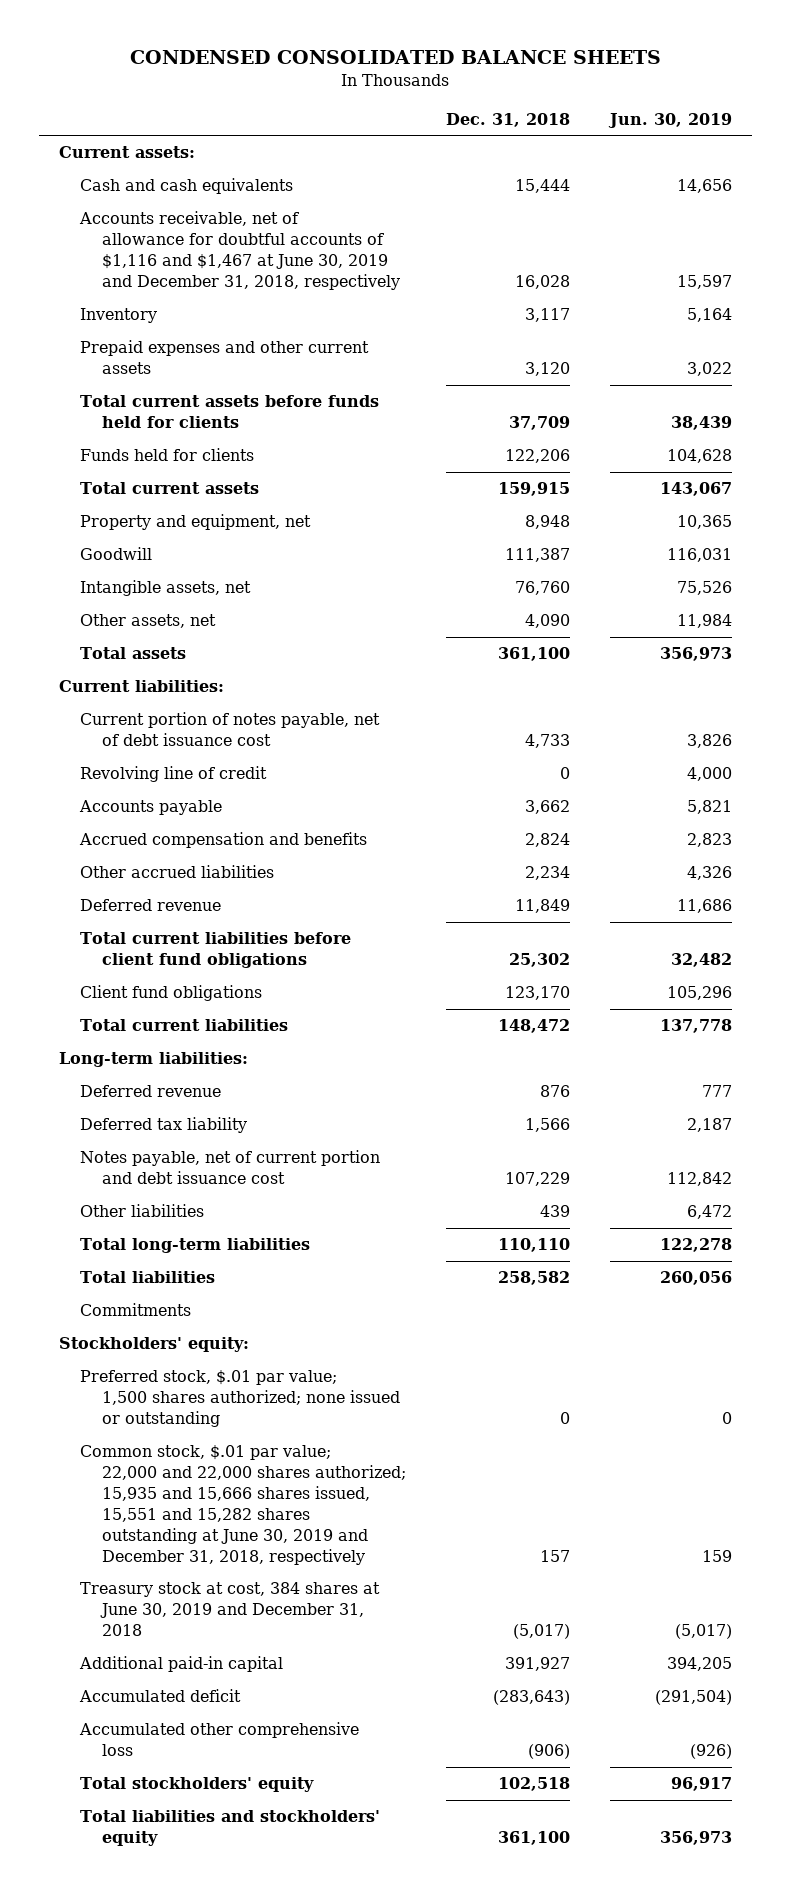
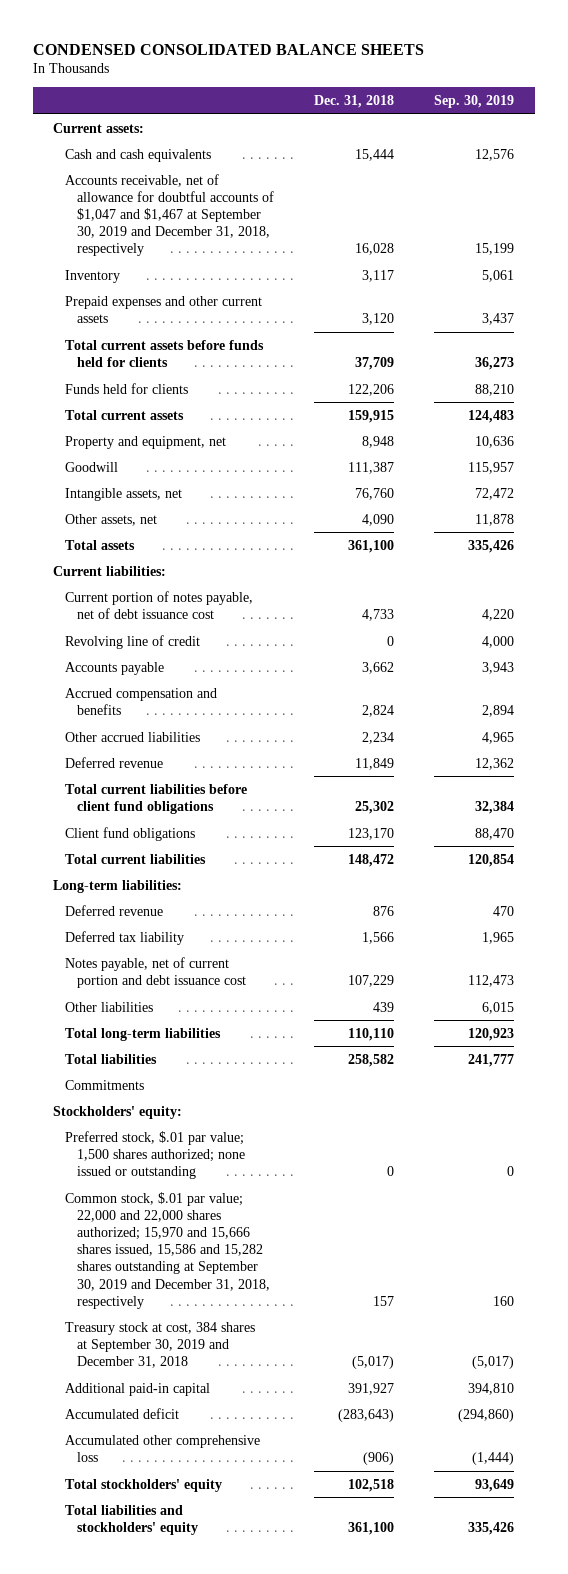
- | Dec. 31, 2018 | Jun. 30, 2019
+ | Dec. 31, 2018 | Sep. 30, 2019
- Accounts receivable, net of allowance for doubtful accounts of $1,116 and $1,467 at June 30, 2019 and December 31, 2018, respectively | 16,028 | 15,597
+ Accounts receivable, net of allowance for doubtful accounts of $1,047 and $1,467 at September 30, 2019 and December 31, 2018, respectively | 16,028 | 15,199
- Common stock, $.01 par value; 22,000 and 22,000 shares authorized; 15,935 and 15,666 shares issued, 15,551 and 15,282 shares outstanding at June 30, 2019 and December 31, 2018, respectively | 157 | 159
- Treasury stock at cost, 384 shares at June 30, 2019 and December 31, 2018 | (5,017) | (5,017)
+ Common stock, $.01 par value; 22,000 and 22,000 shares authorized; 15,970 and 15,666 shares issued, 15,586 and 15,282 shares outstanding at September 30, 2019 and December 31, 2018, respectively | 157 | 160
+ Treasury stock at cost, 384 shares at September 30, 2019 and December 31, 2018 | (5,017) | (5,017)

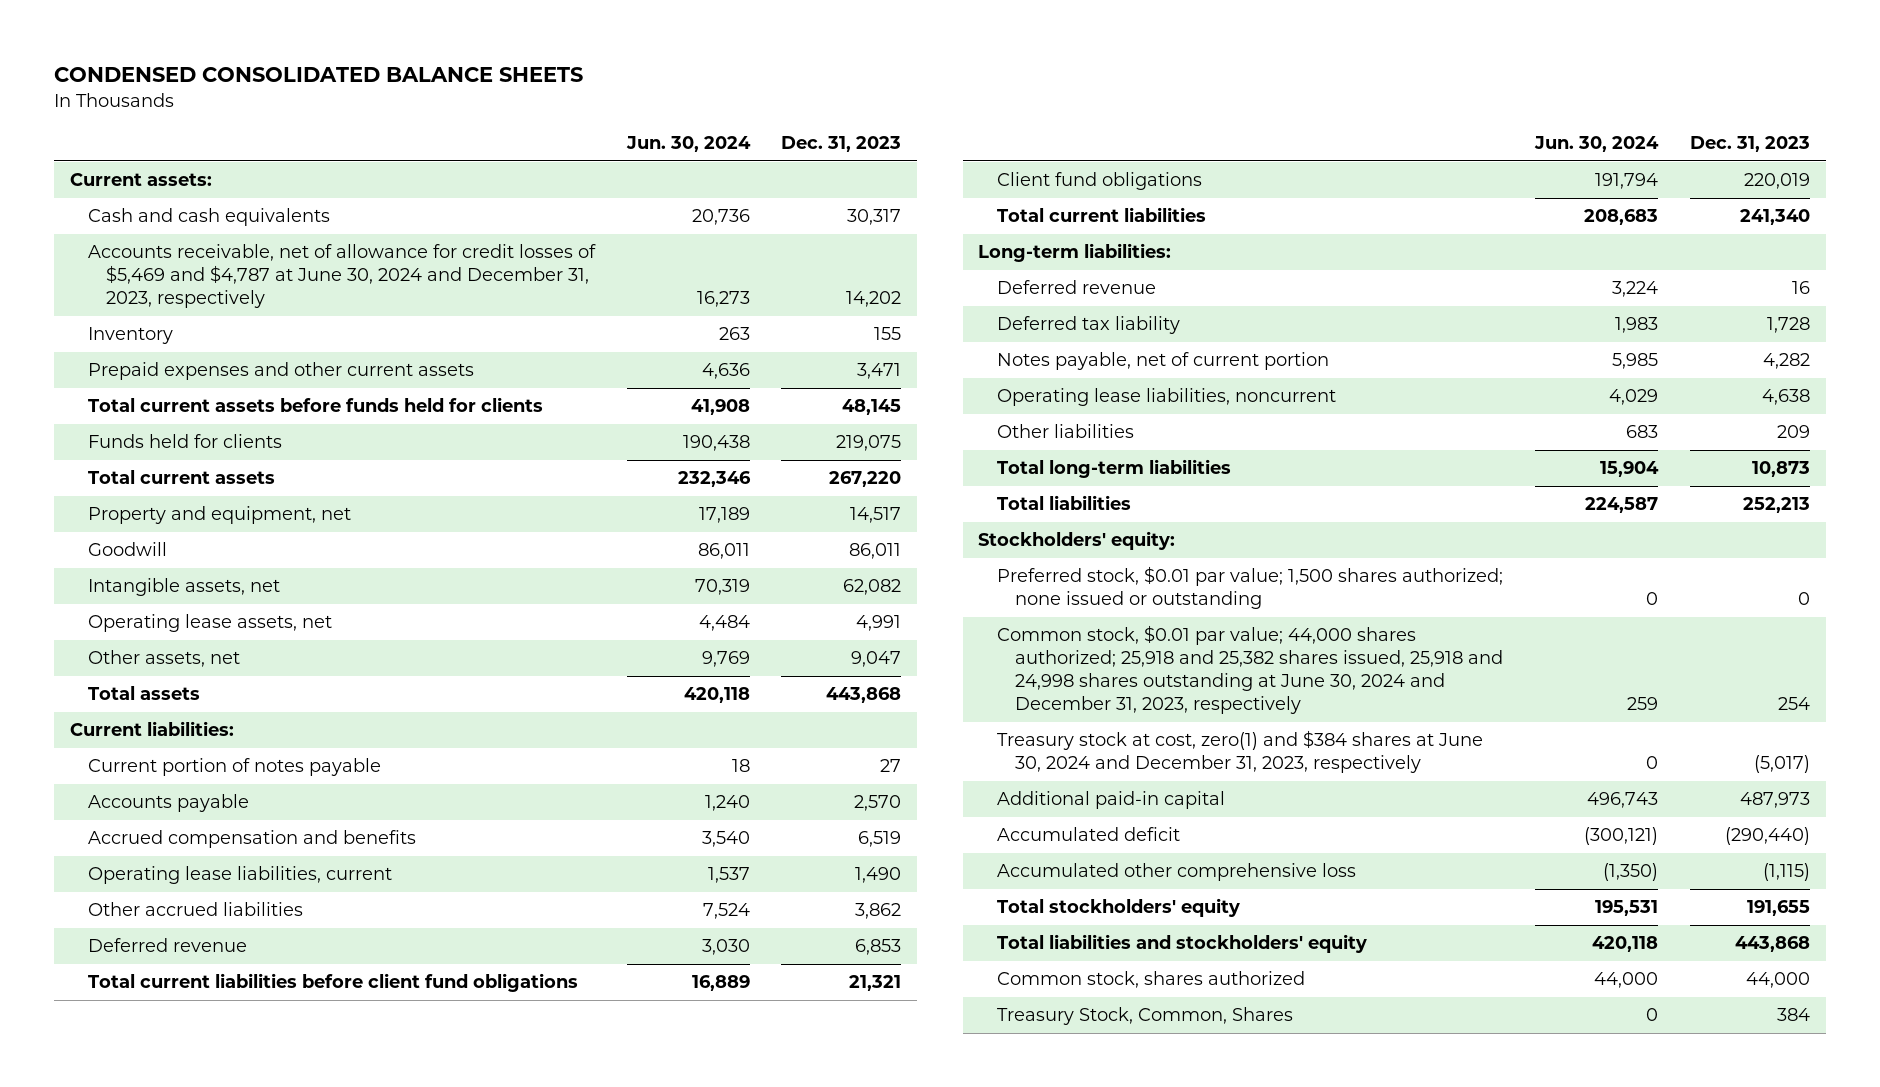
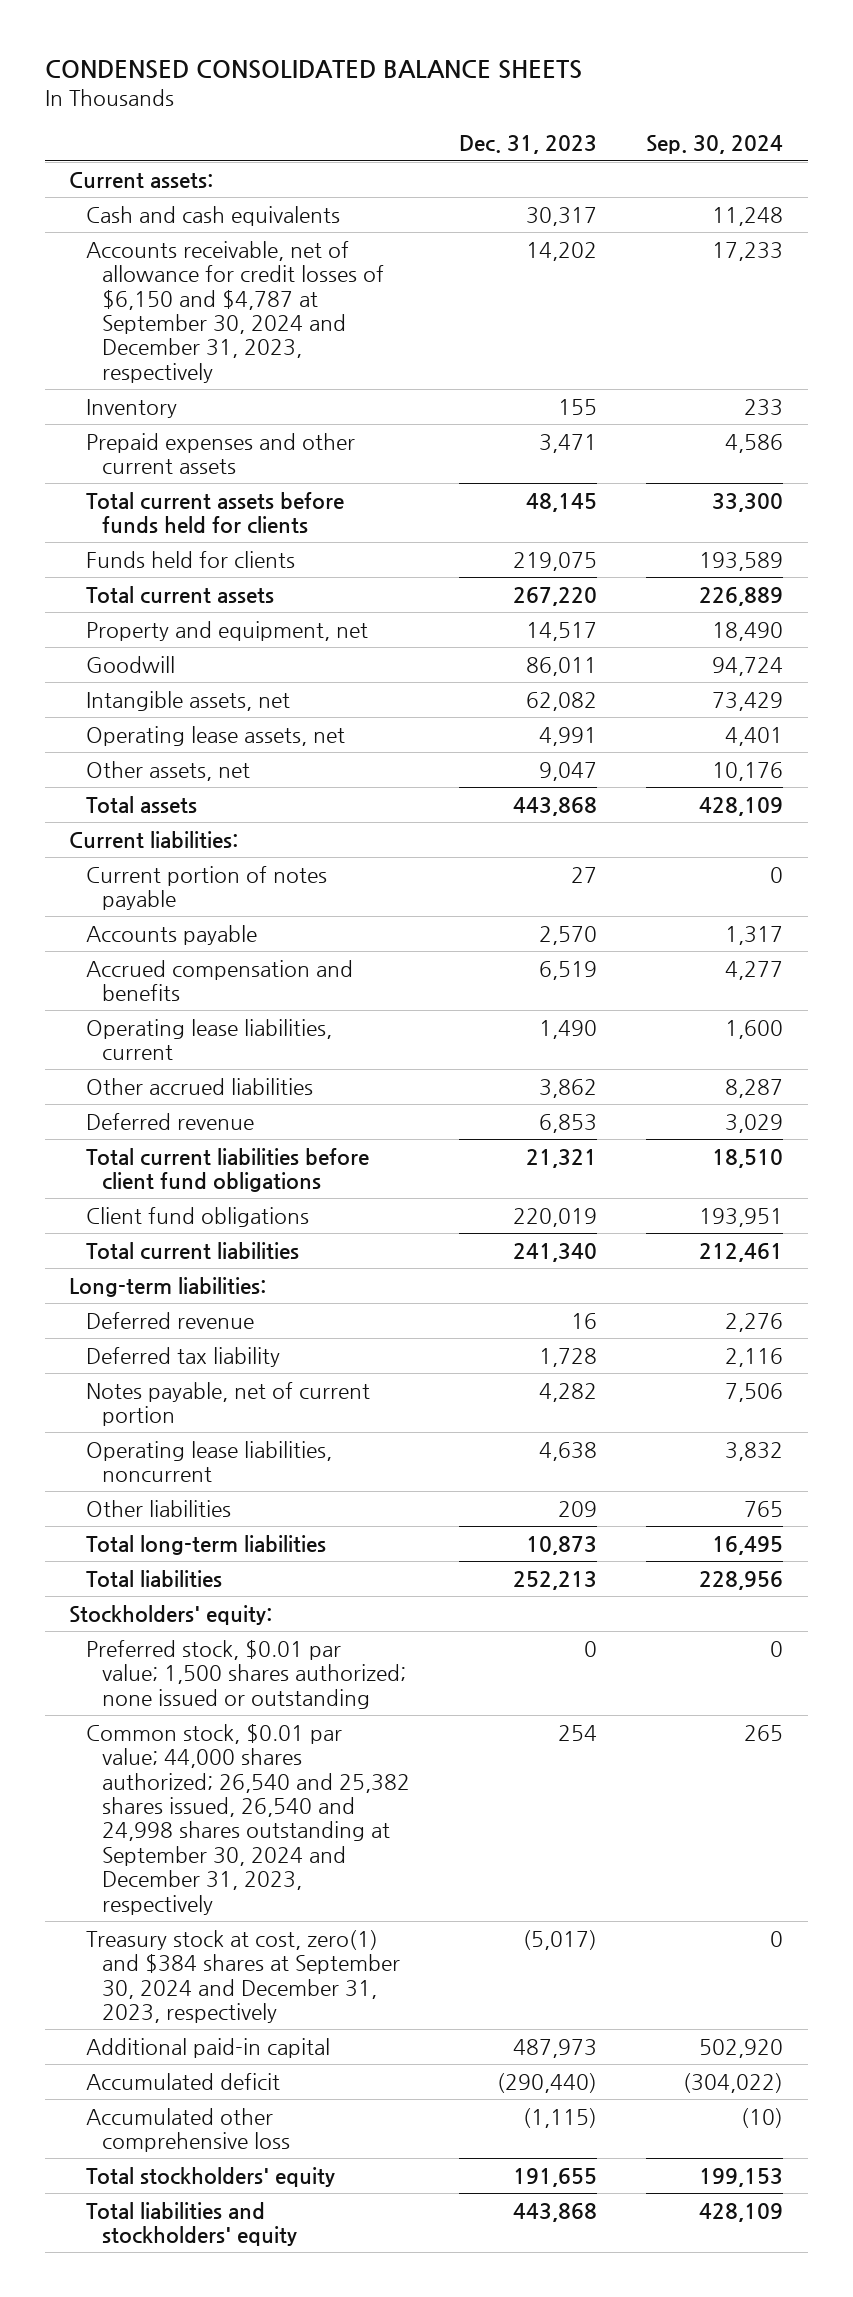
- | Jun. 30, 2024 | Dec. 31, 2023
+ | Dec. 31, 2023 | Sep. 30, 2024
- Accounts receivable, net of allowance for credit losses of $5,469 and $4,787 at June 30, 2024 and December 31, 2023, respectively | 16,273 | 14,202
+ Accounts receivable, net of allowance for credit losses of $6,150 and $4,787 at September 30, 2024 and December 31, 2023, respectively | 14,202 | 17,233
- Common stock, $0.01 par value; 44,000 shares authorized; 25,918 and 25,382 shares issued, 25,918 and 24,998 shares outstanding at June 30, 2024 and December 31, 2023, respectively | 259 | 254
- Treasury stock at cost, zero(1) and $384 shares at June 30, 2024 and December 31, 2023, respectively | 0 | (5,017)
+ Common stock, $0.01 par value; 44,000 shares authorized; 26,540 and 25,382 shares issued, 26,540 and 24,998 shares outstanding at September 30, 2024 and December 31, 2023, respectively | 254 | 265
+ Treasury stock at cost, zero(1) and $384 shares at September 30, 2024 and December 31, 2023, respectively | (5,017) | 0
- Common stock, shares authorized | 44,000 | 44,000
- Treasury Stock, Common, Shares | 0 | 384

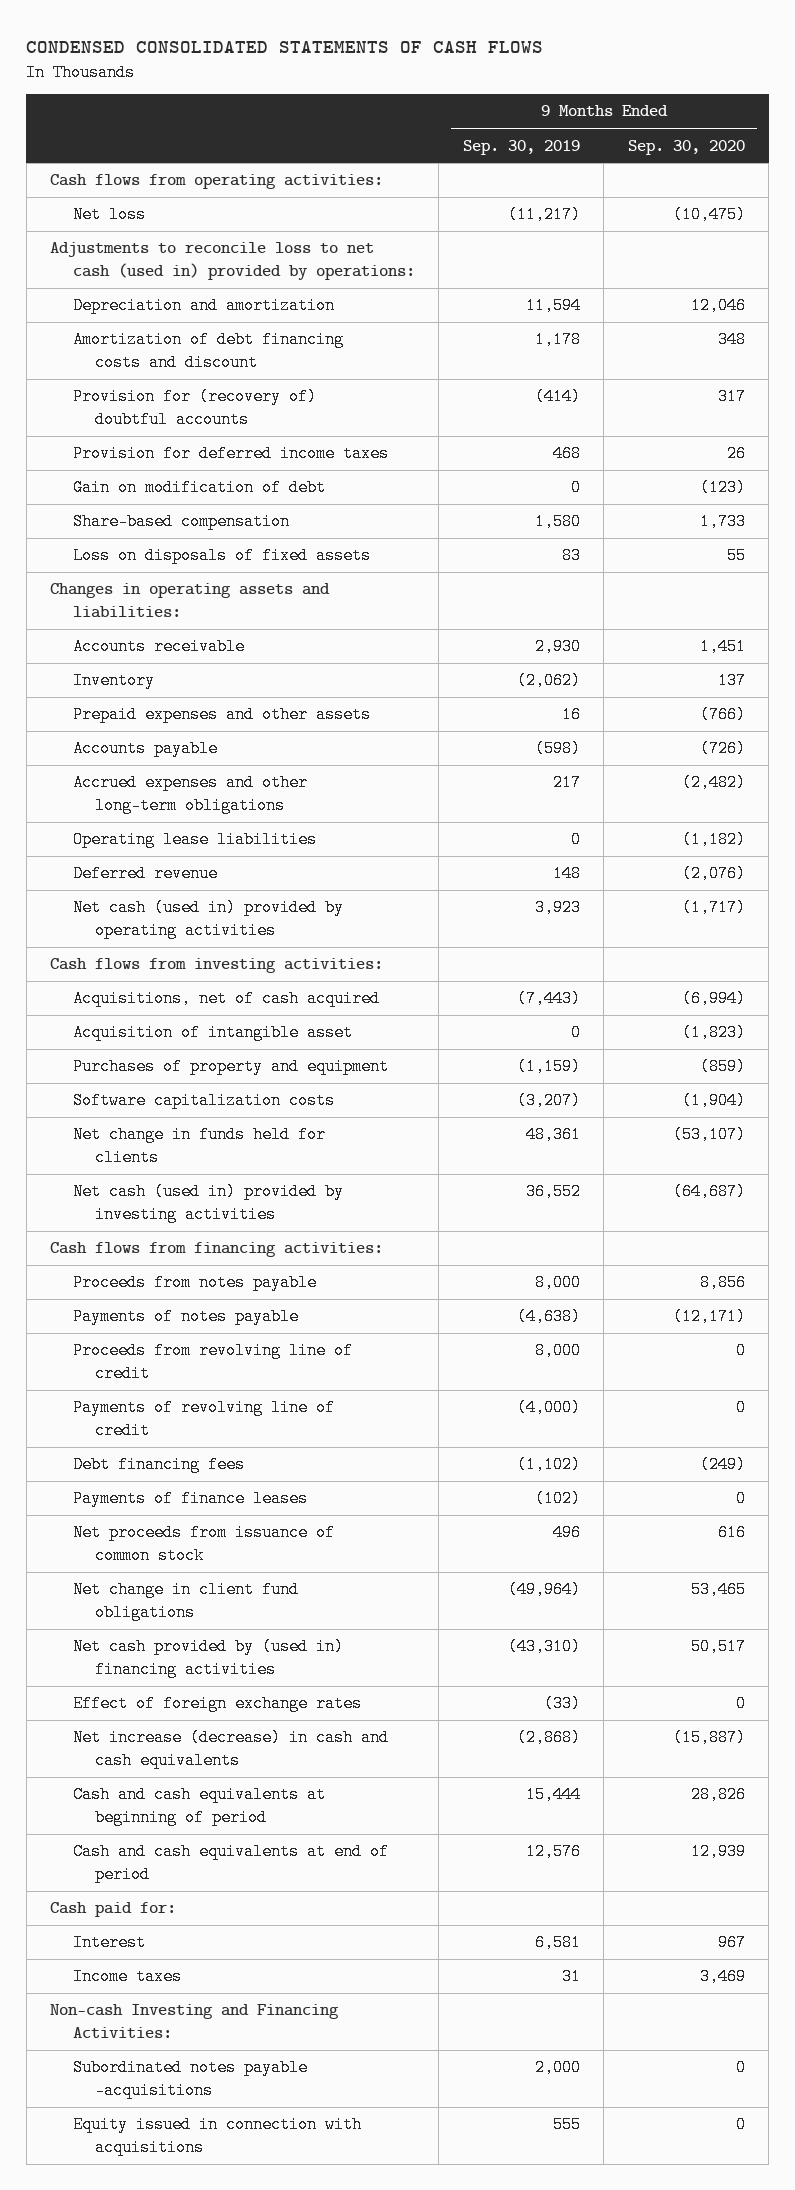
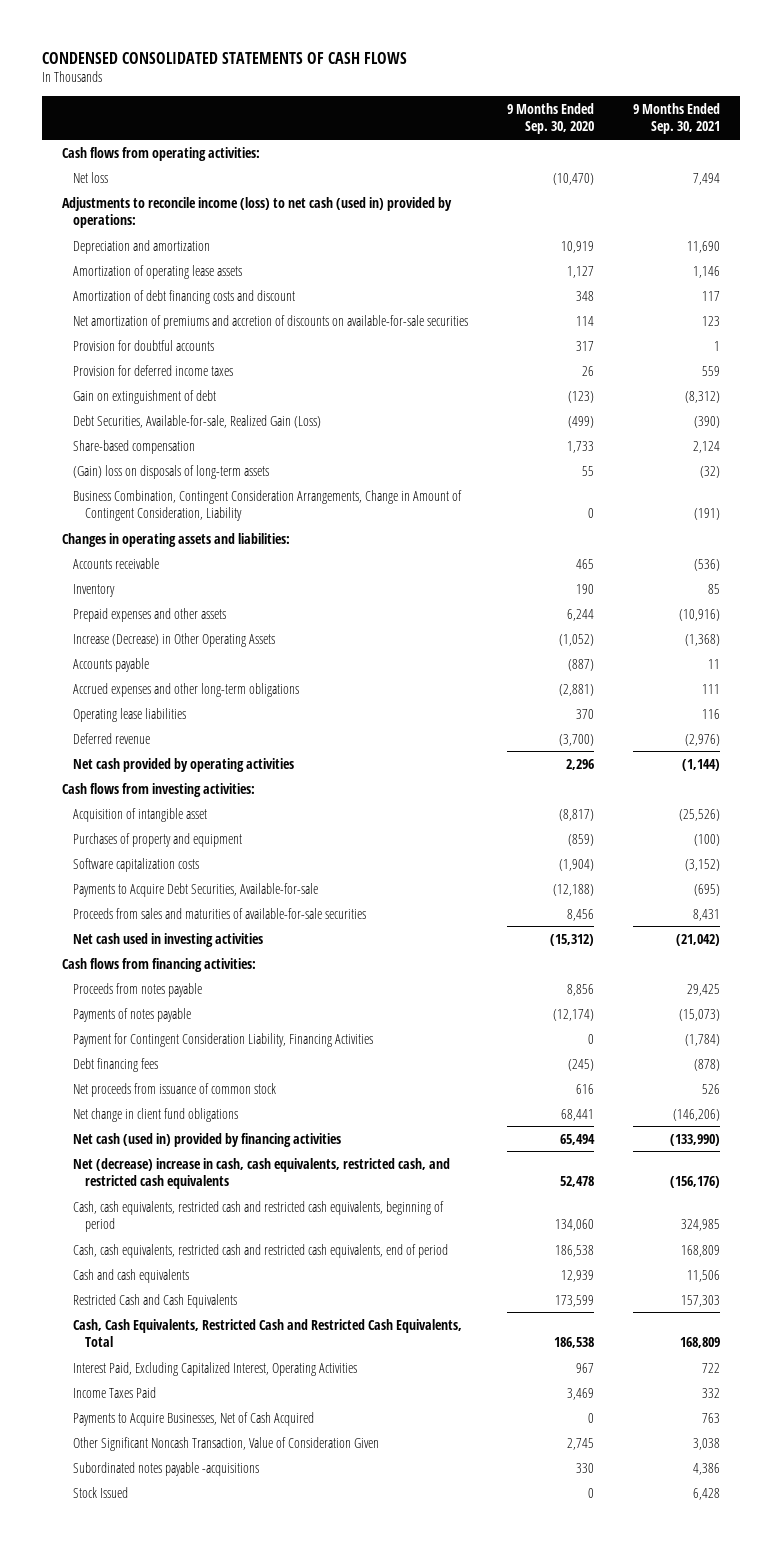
- | 9 Months Ended Sep. 30, 2019 | 9 Months Ended Sep. 30, 2020
+ | 9 Months Ended Sep. 30, 2020 | 9 Months Ended Sep. 30, 2021
- Net loss | (11,217) | (10,475)
- Adjustments to reconcile loss to net cash (used in) provided by operations:
- Depreciation and amortization | 11,594 | 12,046
+ Net loss | (10,470) | 7,494
+ Adjustments to reconcile income (loss) to net cash (used in) provided by operations:
+ Depreciation and amortization | 10,919 | 11,690
+ Amortization of operating lease assets | 1,127 | 1,146
- Provision for (recovery of) doubtful accounts | (414) | 317
+ Net amortization of premiums and accretion of discounts on available-for-sale securities | 114 | 123
+ Provision for doubtful accounts | 317 | 1
- Gain on modification of debt | 0 | (123)
+ Gain on extinguishment of debt | (123) | (8,312)
+ Debt Securities, Available-for-sale, Realized Gain (Loss) | (499) | (390)
- Loss on disposals of fixed assets | 83 | 55
+ (Gain) loss on disposals of long-term assets | 55 | (32)
+ Business Combination, Contingent Consideration Arrangements, Change in Amount of Contingent Consideration, Liability | 0 | (191)
- Accounts receivable | 2,930 | 1,451
- Inventory | (2,062) | 137
- Prepaid expenses and other assets | 16 | (766)
- Accounts payable | (598) | (726)
- Accrued expenses and other long-term obligations | 217 | (2,482)
- Operating lease liabilities | 0 | (1,182)
- Deferred revenue | 148 | (2,076)
- Net cash (used in) provided by operating activities | 3,923 | (1,717)
+ Accounts receivable | 465 | (536)
+ Inventory | 190 | 85
+ Prepaid expenses and other assets | 6,244 | (10,916)
+ Increase (Decrease) in Other Operating Assets | (1,052) | (1,368)
+ Accounts payable | (887) | 11
+ Accrued expenses and other long-term obligations | (2,881) | 111
+ Operating lease liabilities | 370 | 116
+ Deferred revenue | (3,700) | (2,976)
+ Net cash provided by operating activities | 2,296 | (1,144)
- Acquisitions, net of cash acquired | (7,443) | (6,994)
- Acquisition of intangible asset | 0 | (1,823)
+ Acquisition of intangible asset | (8,817) | (25,526)
- Net change in funds held for clients | 48,361 | (53,107)
- Net cash (used in) provided by investing activities | 36,552 | (64,687)
+ Payments to Acquire Debt Securities, Available-for-sale | (12,188) | (695)
+ Proceeds from sales and maturities of available-for-sale securities | 8,456 | 8,431
+ Net cash used in investing activities | (15,312) | (21,042)
- Payments of notes payable | (4,638) | (12,171)
- Proceeds from revolving line of credit | 8,000 | 0
- Payments of revolving line of credit | (4,000) | 0
- Debt financing fees | (1,102) | (249)
- Payments of finance leases | (102) | 0
+ Payments of notes payable | (12,174) | (15,073)
+ Payment for Contingent Consideration Liability, Financing Activities | 0 | (1,784)
+ Debt financing fees | (245) | (878)
- Net change in client fund obligations | (49,964) | 53,465
- Net cash provided by (used in) financing activities | (43,310) | 50,517
- Effect of foreign exchange rates | (33) | 0
- Net increase (decrease) in cash and cash equivalents | (2,868) | (15,887)
- Cash and cash equivalents at beginning of period | 15,444 | 28,826
- Cash and cash equivalents at end of period | 12,576 | 12,939
- Cash paid for:
- Interest | 6,581 | 967
- Income taxes | 31 | 3,469
- Non-cash Investing and Financing Activities:
- Subordinated notes payable -acquisitions | 2,000 | 0
- Equity issued in connection with acquisitions | 555 | 0
+ Net change in client fund obligations | 68,441 | (146,206)
+ Net cash (used in) provided by financing activities | 65,494 | (133,990)
+ Net (decrease) increase in cash, cash equivalents, restricted cash, and restricted cash equivalents | 52,478 | (156,176)
+ Cash, cash equivalents, restricted cash and restricted cash equivalents, beginning of period | 134,060 | 324,985
+ Cash, cash equivalents, restricted cash and restricted cash equivalents, end of period | 186,538 | 168,809
+ Cash and cash equivalents | 12,939 | 11,506
+ Restricted Cash and Cash Equivalents | 173,599 | 157,303
+ Cash, Cash Equivalents, Restricted Cash and Restricted Cash Equivalents, Total | 186,538 | 168,809
+ Interest Paid, Excluding Capitalized Interest, Operating Activities | 967 | 722
+ Income Taxes Paid | 3,469 | 332
+ Payments to Acquire Businesses, Net of Cash Acquired | 0 | 763
+ Other Significant Noncash Transaction, Value of Consideration Given | 2,745 | 3,038
+ Subordinated notes payable -acquisitions | 330 | 4,386
+ Stock Issued | 0 | 6,428

